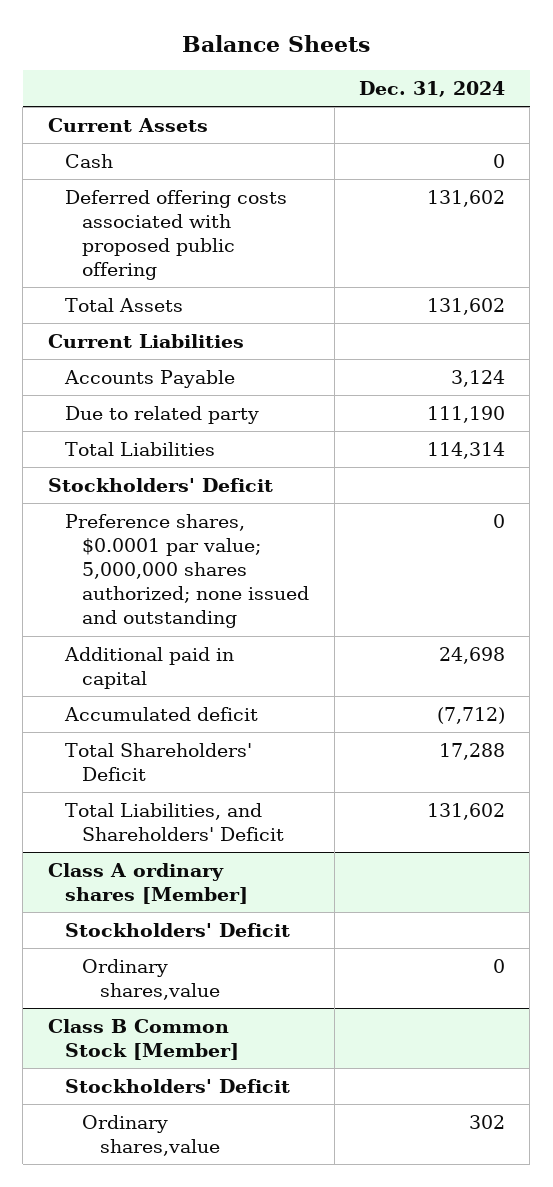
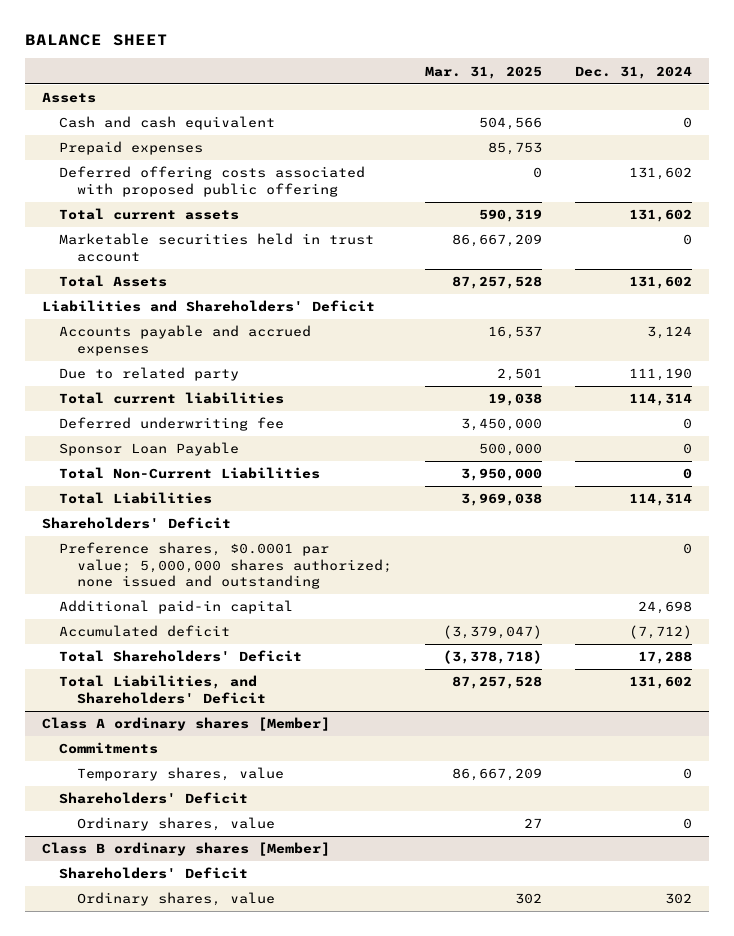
- Balance Sheets
+ BALANCE SHEET
- | Dec. 31, 2024
+ | Mar. 31, 2025 | Dec. 31, 2024
- Current Assets
- Cash | 0
+ Assets
+ Cash and cash equivalent | 504,566 | 0
+ Prepaid expenses | 85,753 |
+ Total current assets | 590,319 | 131,602
+ Marketable securities held in trust account | 86,667,209 | 0
- Current Liabilities
- Accounts Payable | 3,124
+ Liabilities and Shareholders' Deficit
+ Accounts payable and accrued expenses | 16,537 | 3,124
+ Total current liabilities | 19,038 | 114,314
+ Deferred underwriting fee | 3,450,000 | 0
+ Sponsor Loan Payable | 500,000 | 0
+ Total Non-Current Liabilities | 3,950,000 | 0
- Stockholders' Deficit
+ Shareholders' Deficit
- Additional paid in capital | 24,698
+ Additional paid-in capital | | 24,698
@ Class A ordinary shares [Member]
- Stockholders' Deficit
- Ordinary shares,value | 0
- Class B Common Stock [Member]
- Stockholders' Deficit
- Ordinary shares,value | 302
@ Class A ordinary shares [Member]
+ Commitments
+ Temporary shares, value | 86,667,209 | 0
+ Shareholders' Deficit
+ Ordinary shares, value | 27 | 0
+ Class B ordinary shares [Member]
+ Shareholders' Deficit
+ Ordinary shares, value | 302 | 302

